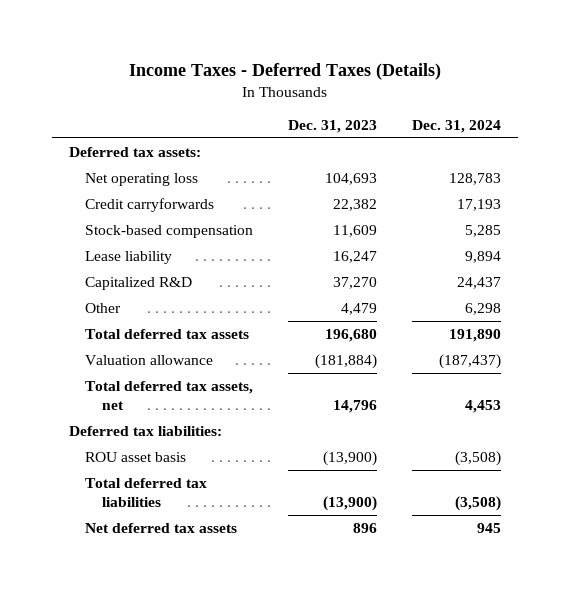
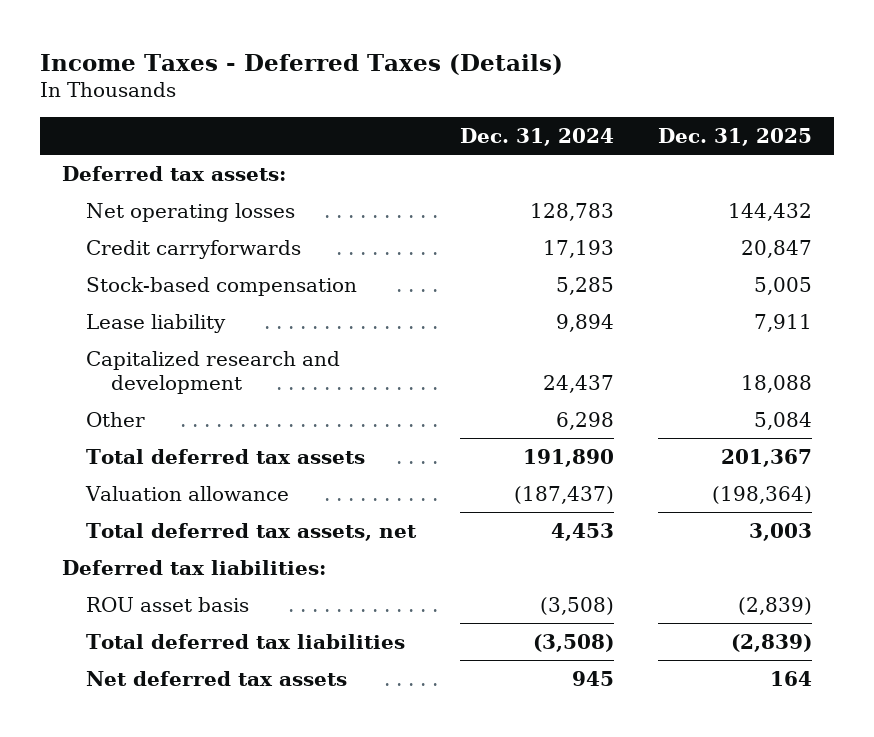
- | Dec. 31, 2023 | Dec. 31, 2024
+ | Dec. 31, 2024 | Dec. 31, 2025
- Net operating loss | 104,693 | 128,783
+ Net operating losses | 128,783 | 144,432
- Capitalized R&D | 37,270 | 24,437
+ Capitalized research and development | 24,437 | 18,088

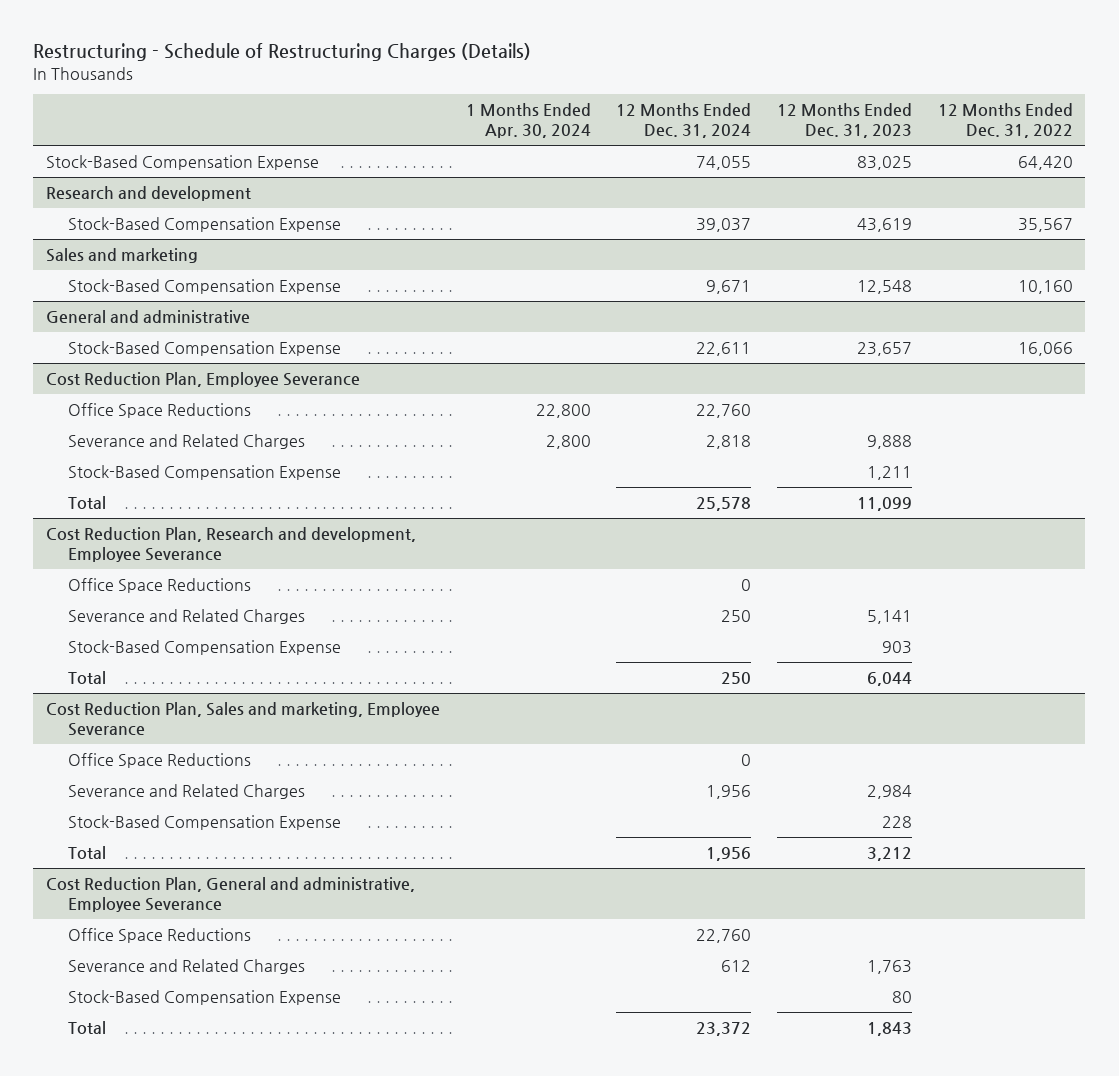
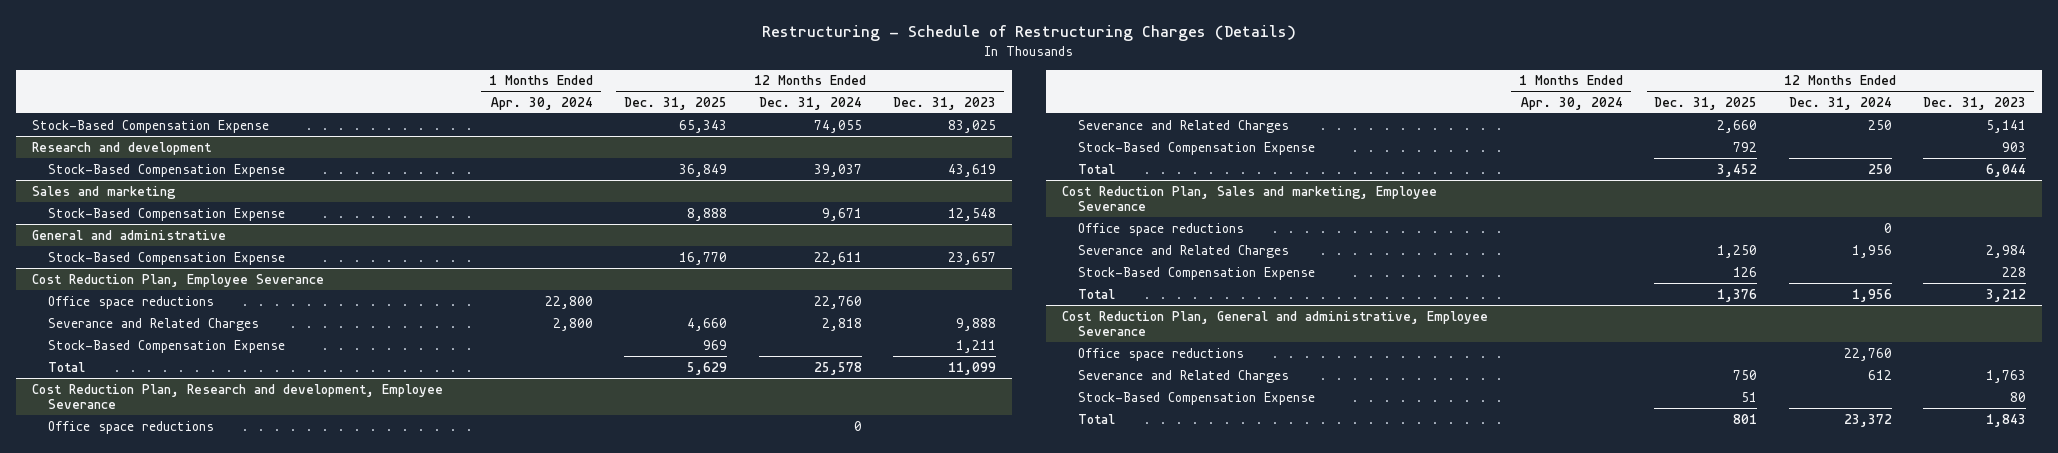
- | 1 Months Ended Apr. 30, 2024 | 12 Months Ended Dec. 31, 2024 | 12 Months Ended Dec. 31, 2023 | 12 Months Ended Dec. 31, 2022
+ | 1 Months Ended Apr. 30, 2024 | 12 Months Ended Dec. 31, 2025 | 12 Months Ended Dec. 31, 2024 | 12 Months Ended Dec. 31, 2023
@ Cost Reduction Plan, Employee Severance
- Office Space Reductions | 22,800 | 22,760 | |
+ Office space reductions | 22,800 | | 22,760 |
@ Cost Reduction Plan, Research and development, Employee Severance
- Office Space Reductions | | 0 | |
+ Office space reductions | | | 0 |
@ Cost Reduction Plan, Sales and marketing, Employee Severance
- Office Space Reductions | | 0 | |
+ Office space reductions | | | 0 |
@ Cost Reduction Plan, General and administrative, Employee Severance
- Office Space Reductions | | 22,760 | |
+ Office space reductions | | | 22,760 |

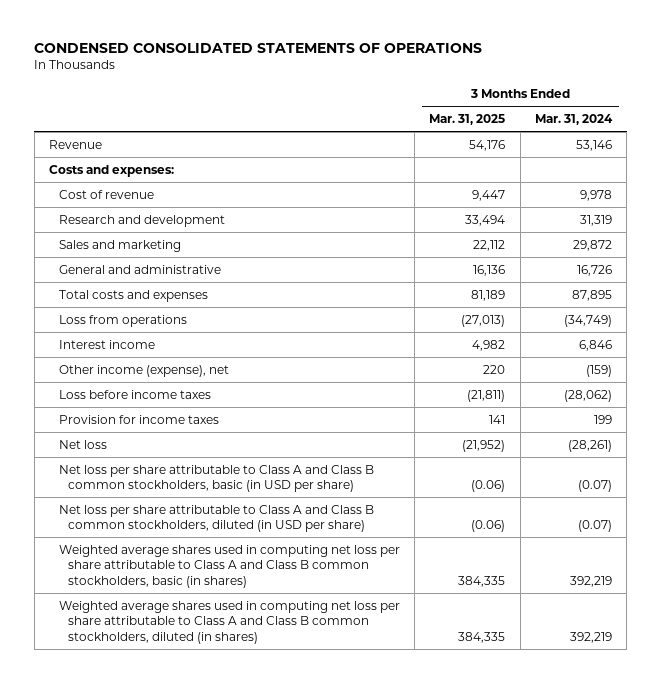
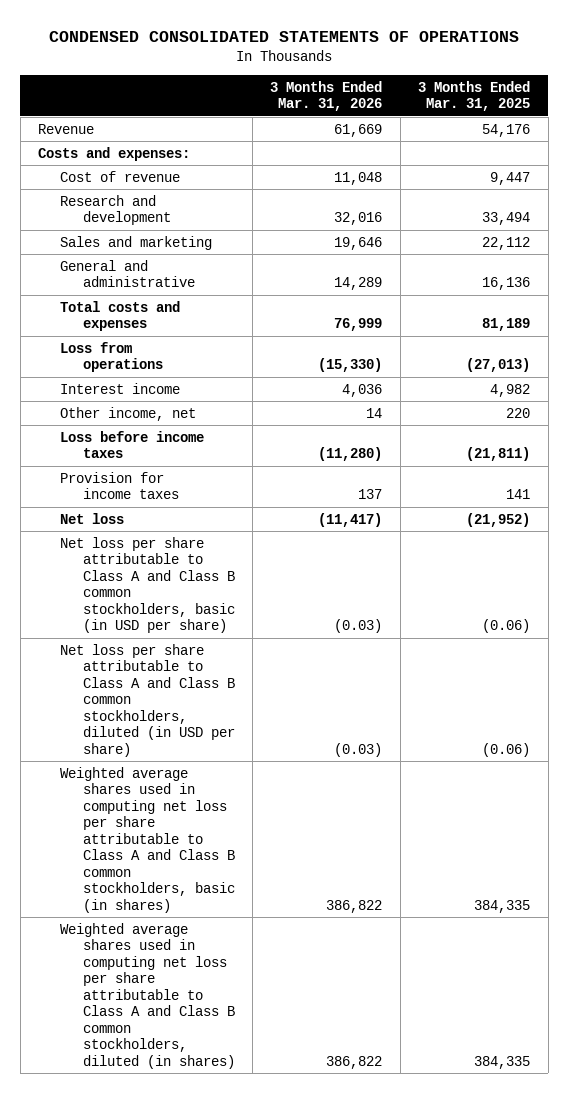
- | 3 Months Ended Mar. 31, 2025 | 3 Months Ended Mar. 31, 2024
+ | 3 Months Ended Mar. 31, 2026 | 3 Months Ended Mar. 31, 2025
- Other income (expense), net | 220 | (159)
+ Other income, net | 14 | 220

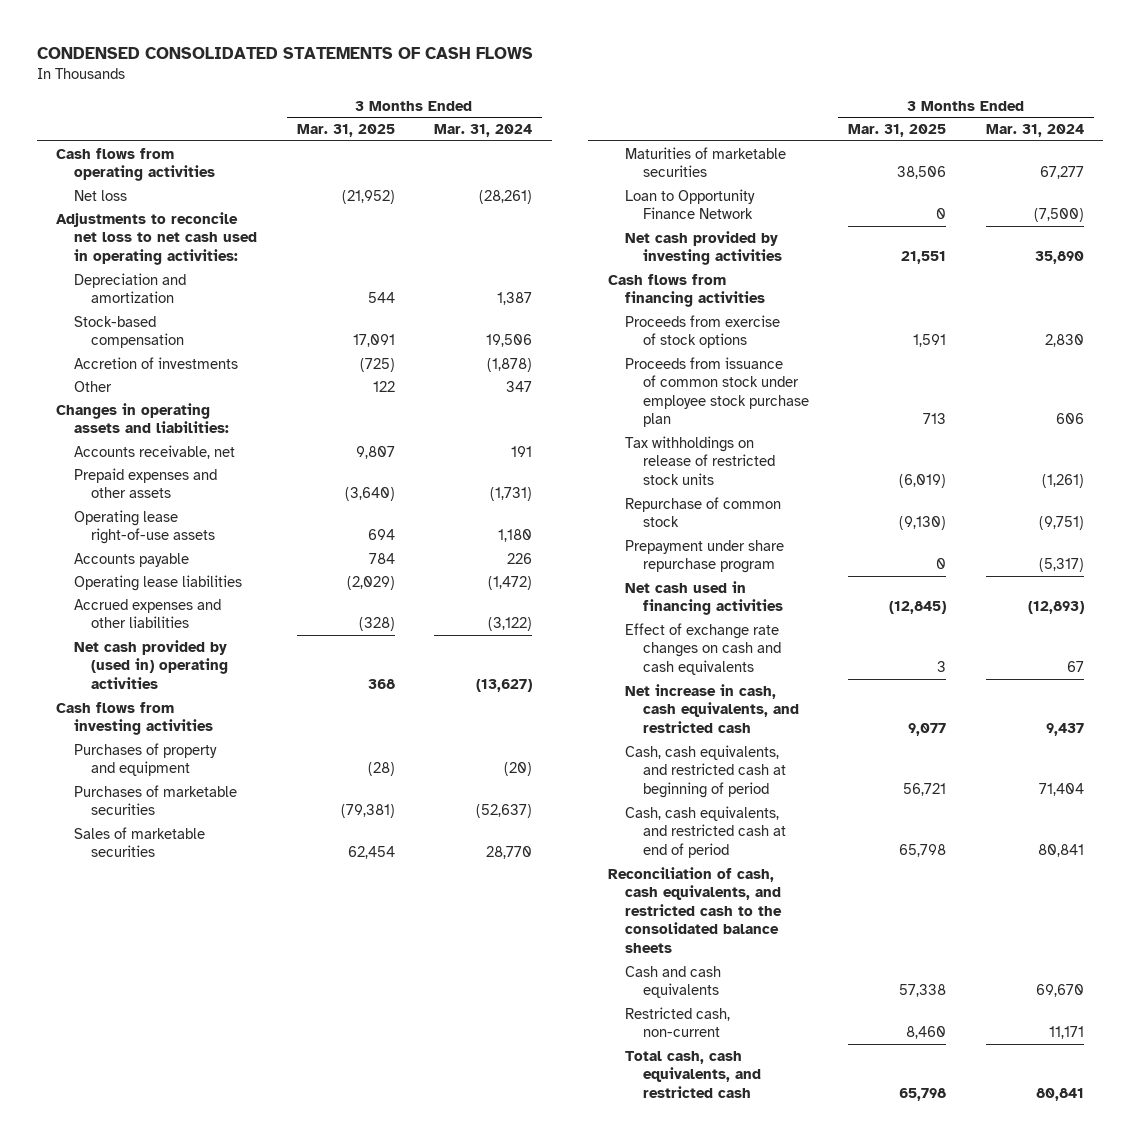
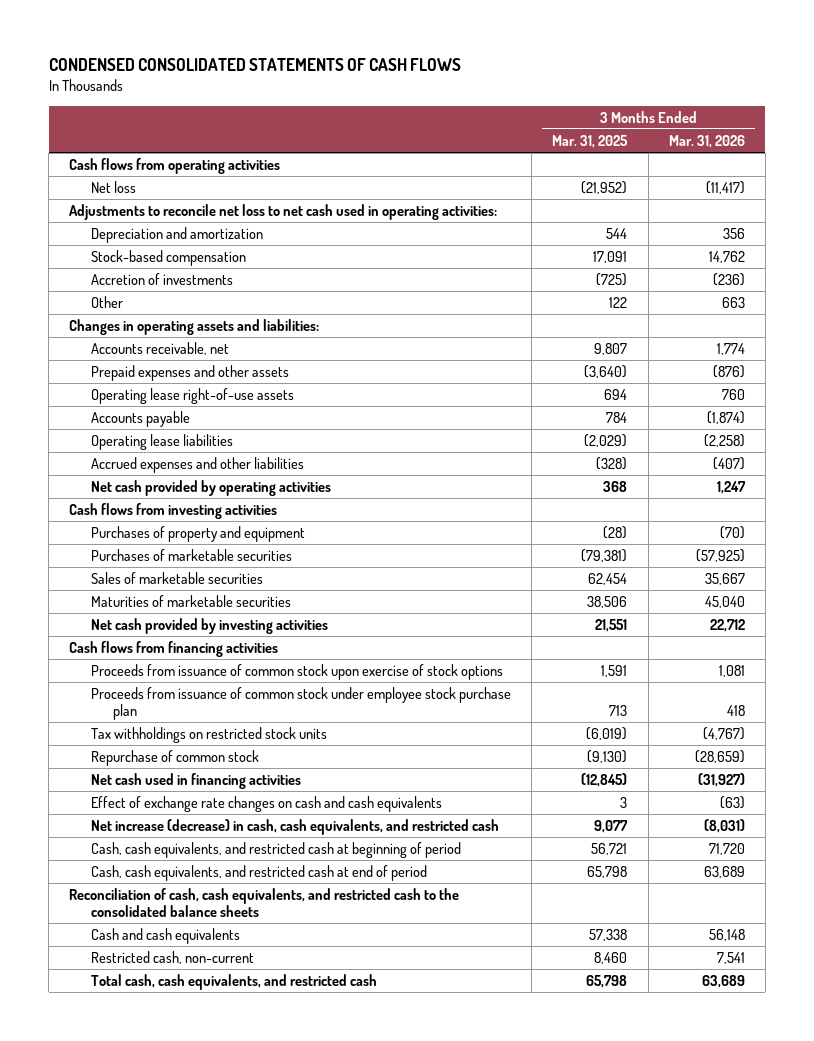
- | 3 Months Ended Mar. 31, 2025 | 3 Months Ended Mar. 31, 2024
+ | 3 Months Ended Mar. 31, 2025 | 3 Months Ended Mar. 31, 2026
- Net cash provided by (used in) operating activities | 368 | (13,627)
+ Net cash provided by operating activities | 368 | 1,247
- Loan to Opportunity Finance Network | 0 | (7,500)
- Proceeds from exercise of stock options | 1,591 | 2,830
+ Proceeds from issuance of common stock upon exercise of stock options | 1,591 | 1,081
- Tax withholdings on release of restricted stock units | (6,019) | (1,261)
+ Tax withholdings on restricted stock units | (6,019) | (4,767)
- Prepayment under share repurchase program | 0 | (5,317)
- Net increase in cash, cash equivalents, and restricted cash | 9,077 | 9,437
+ Net increase (decrease) in cash, cash equivalents, and restricted cash | 9,077 | (8,031)

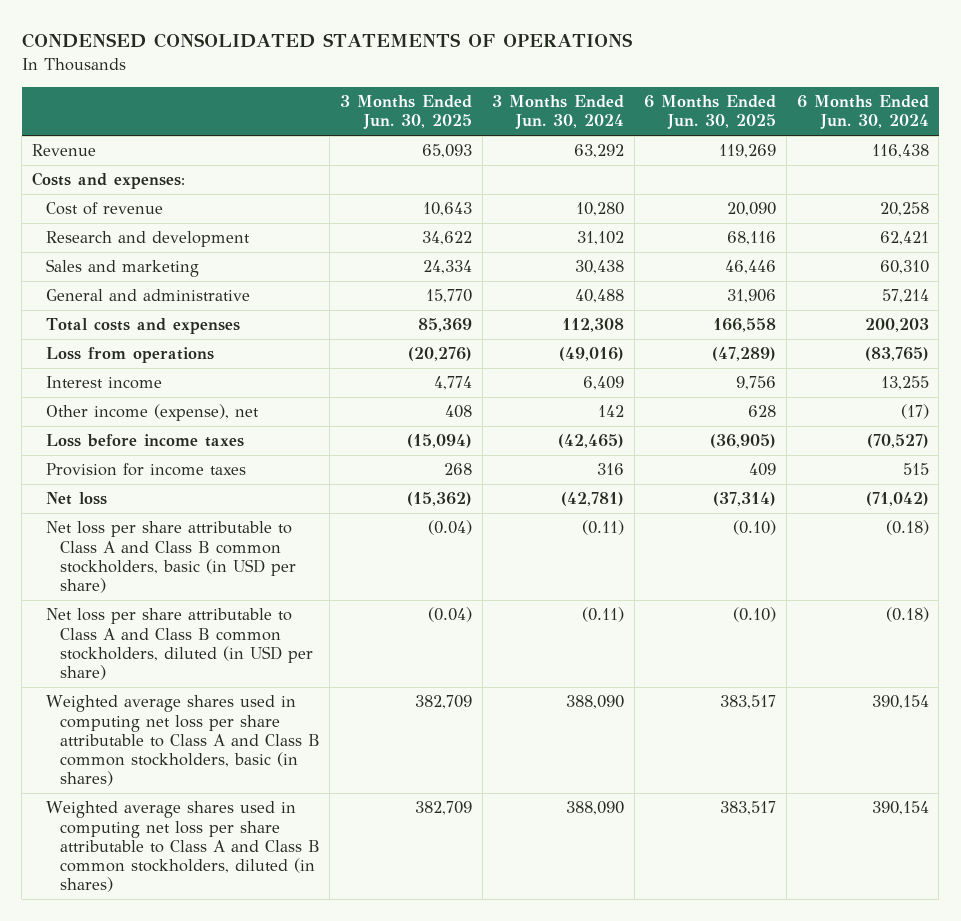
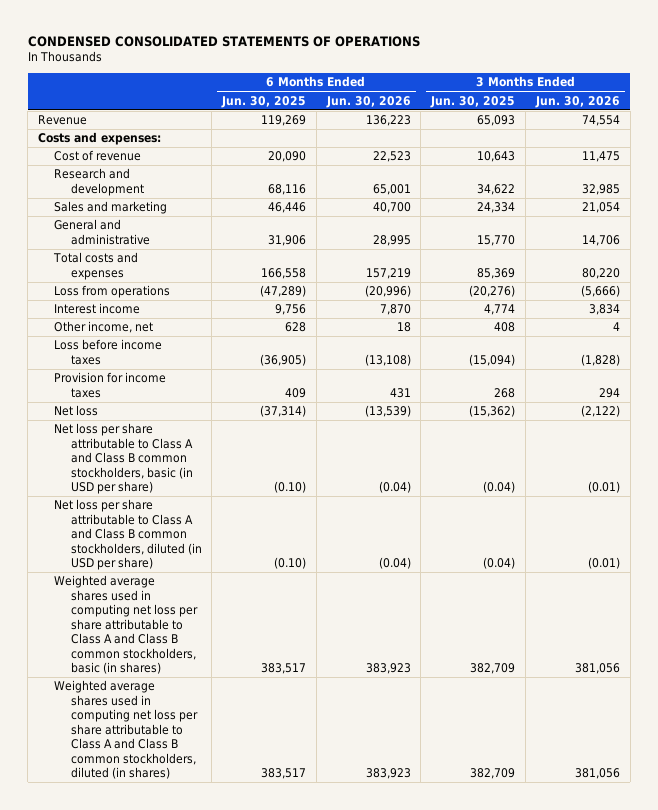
- | 3 Months Ended Jun. 30, 2025 | 3 Months Ended Jun. 30, 2024 | 6 Months Ended Jun. 30, 2025 | 6 Months Ended Jun. 30, 2024
+ | 6 Months Ended Jun. 30, 2025 | 6 Months Ended Jun. 30, 2026 | 3 Months Ended Jun. 30, 2025 | 3 Months Ended Jun. 30, 2026
- Other income (expense), net | 408 | 142 | 628 | (17)
+ Other income, net | 628 | 18 | 408 | 4

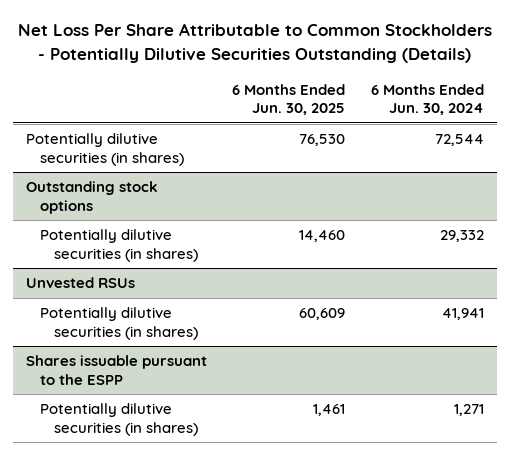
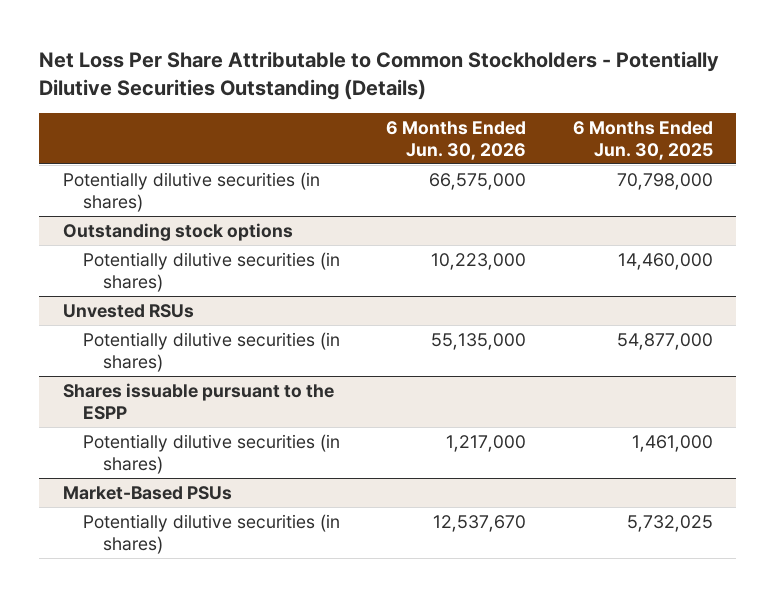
- | 6 Months Ended Jun. 30, 2025 | 6 Months Ended Jun. 30, 2024
+ | 6 Months Ended Jun. 30, 2026 | 6 Months Ended Jun. 30, 2025
- Potentially dilutive securities (in shares) | 76,530 | 72,544
+ Potentially dilutive securities (in shares) | 66,575,000 | 70,798,000
@ Outstanding stock options
- Potentially dilutive securities (in shares) | 14,460 | 29,332
+ Potentially dilutive securities (in shares) | 10,223,000 | 14,460,000
@ Unvested RSUs
- Potentially dilutive securities (in shares) | 60,609 | 41,941
+ Potentially dilutive securities (in shares) | 55,135,000 | 54,877,000
@ Shares issuable pursuant to the ESPP
- Potentially dilutive securities (in shares) | 1,461 | 1,271
+ Potentially dilutive securities (in shares) | 1,217,000 | 1,461,000
+ Market-Based PSUs
+ Potentially dilutive securities (in shares) | 12,537,670 | 5,732,025

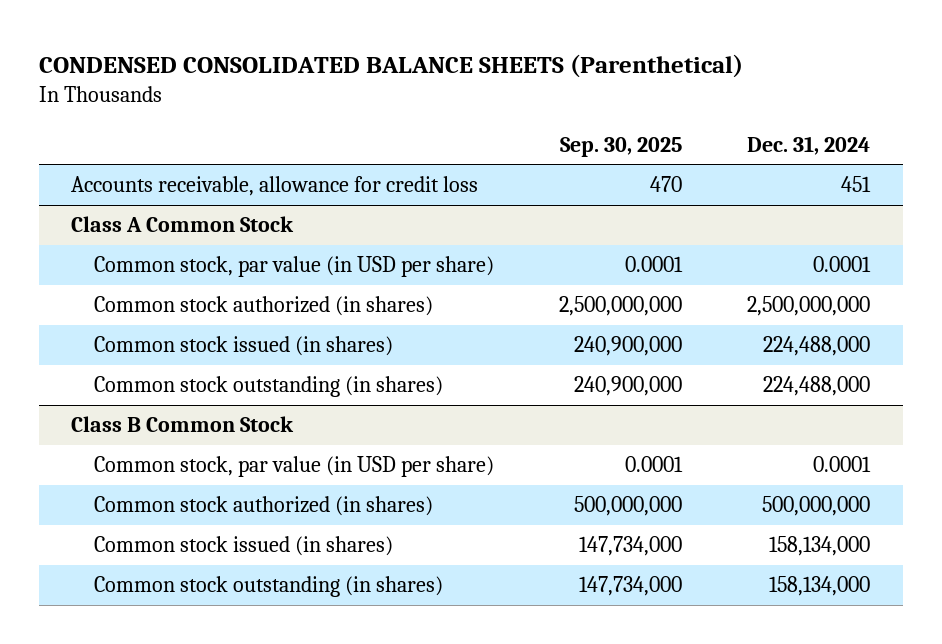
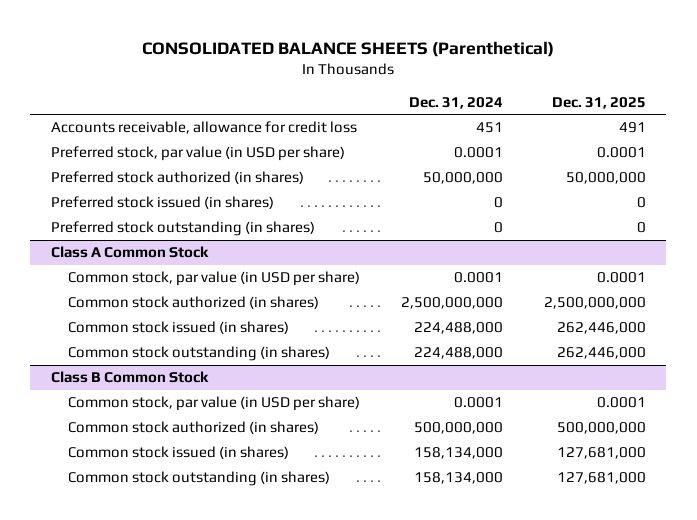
- CONDENSED CONSOLIDATED BALANCE SHEETS (Parenthetical)
+ CONSOLIDATED BALANCE SHEETS (Parenthetical)
- | Sep. 30, 2025 | Dec. 31, 2024
+ | Dec. 31, 2024 | Dec. 31, 2025
+ Preferred stock, par value (in USD per share) | 0.0001 | 0.0001
+ Preferred stock authorized (in shares) | 50,000,000 | 50,000,000
+ Preferred stock issued (in shares) | 0 | 0
+ Preferred stock outstanding (in shares) | 0 | 0

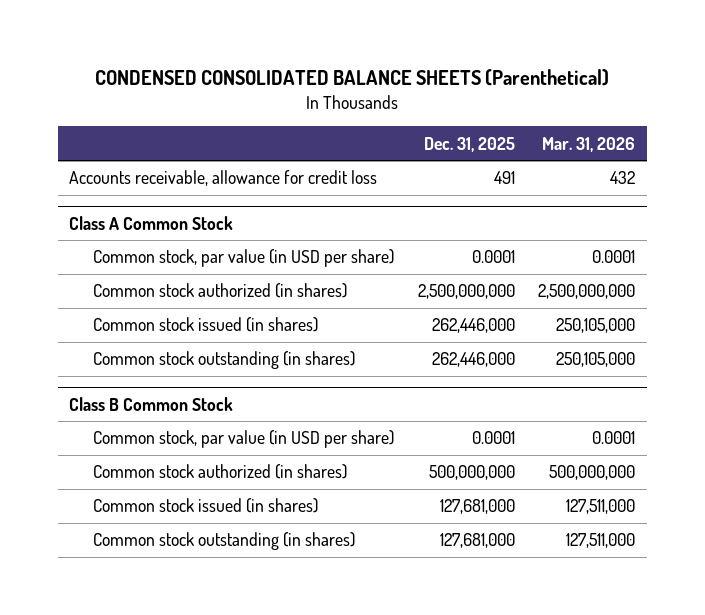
- CONSOLIDATED BALANCE SHEETS (Parenthetical)
+ CONDENSED CONSOLIDATED BALANCE SHEETS (Parenthetical)
- | Dec. 31, 2024 | Dec. 31, 2025
+ | Dec. 31, 2025 | Mar. 31, 2026
- Preferred stock, par value (in USD per share) | 0.0001 | 0.0001
- Preferred stock authorized (in shares) | 50,000,000 | 50,000,000
- Preferred stock issued (in shares) | 0 | 0
- Preferred stock outstanding (in shares) | 0 | 0

